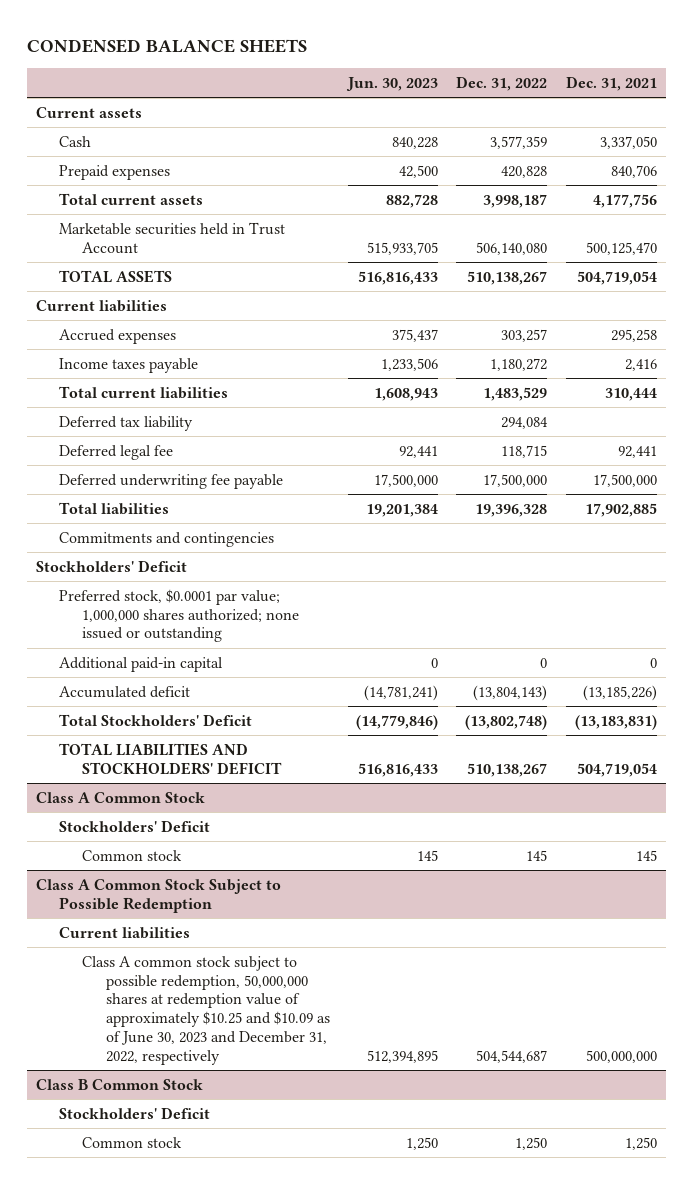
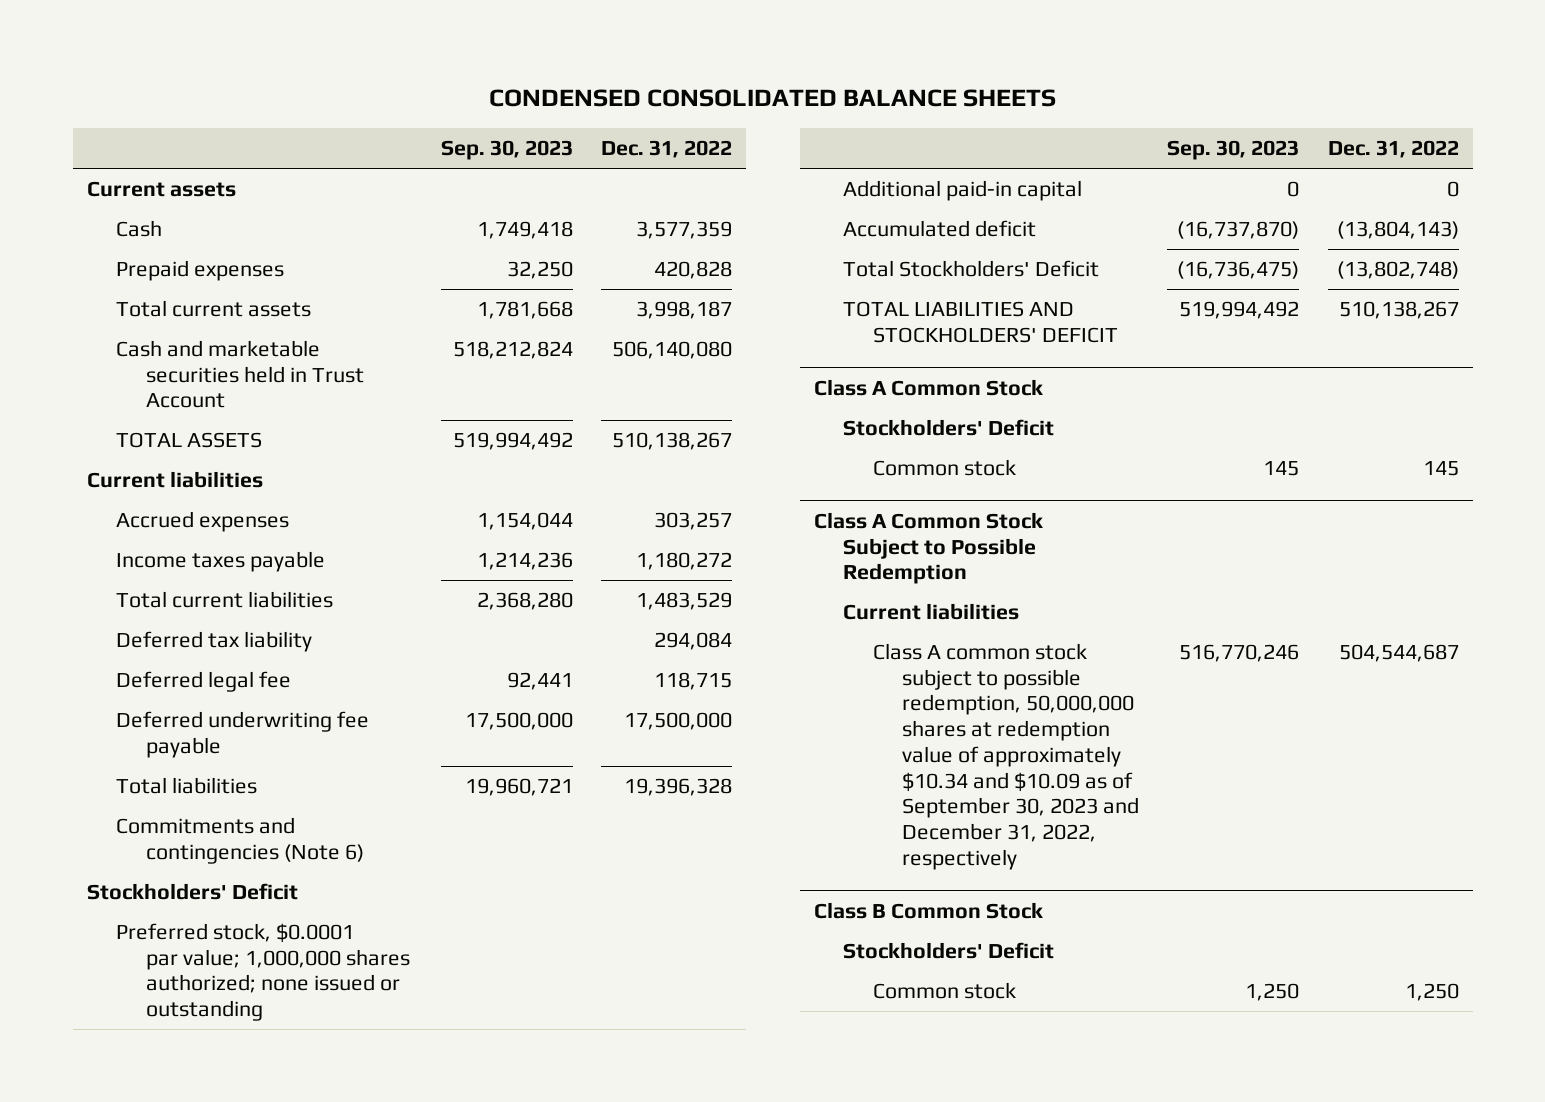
- CONDENSED BALANCE SHEETS
+ CONDENSED CONSOLIDATED BALANCE SHEETS
- | Jun. 30, 2023 | Dec. 31, 2022 | Dec. 31, 2021
+ | Sep. 30, 2023 | Dec. 31, 2022
- Marketable securities held in Trust Account | 515,933,705 | 506,140,080 | 500,125,470
+ Cash and marketable securities held in Trust Account | 518,212,824 | 506,140,080
- Commitments and contingencies
+ Commitments and contingencies (Note 6)
@ Class A Common Stock Subject to Possible Redemption
- Class A common stock subject to possible redemption, 50,000,000 shares at redemption value of approximately $10.25 and $10.09 as of June 30, 2023 and December 31, 2022, respectively | 512,394,895 | 504,544,687 | 500,000,000
+ Class A common stock subject to possible redemption, 50,000,000 shares at redemption value of approximately $10.34 and $10.09 as of September 30, 2023 and December 31, 2022, respectively | 516,770,246 | 504,544,687

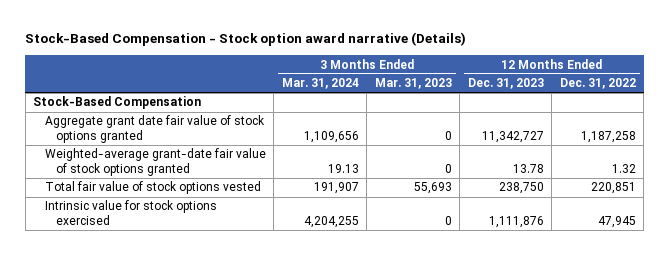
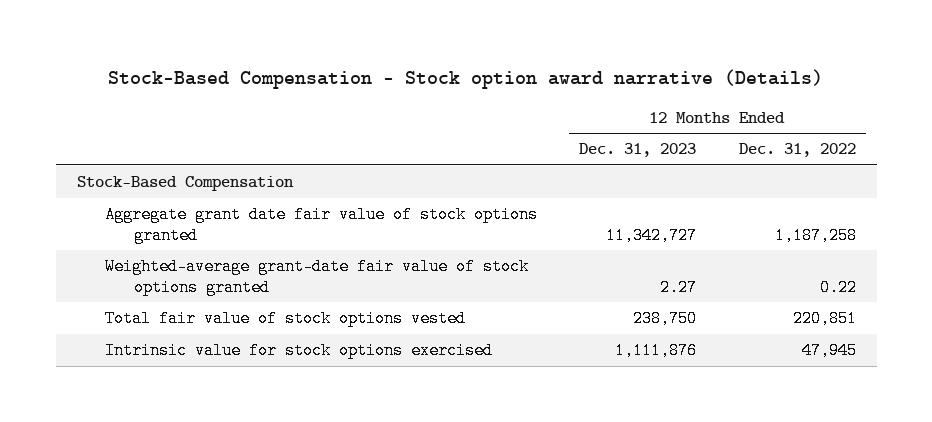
- | 3 Months Ended Mar. 31, 2024 | 3 Months Ended Mar. 31, 2023 | 12 Months Ended Dec. 31, 2023 | 12 Months Ended Dec. 31, 2022
+ | 12 Months Ended Dec. 31, 2023 | 12 Months Ended Dec. 31, 2022
- Weighted-average grant-date fair value of stock options granted | 19.13 | 0 | 13.78 | 1.32
+ Weighted-average grant-date fair value of stock options granted | 2.27 | 0.22

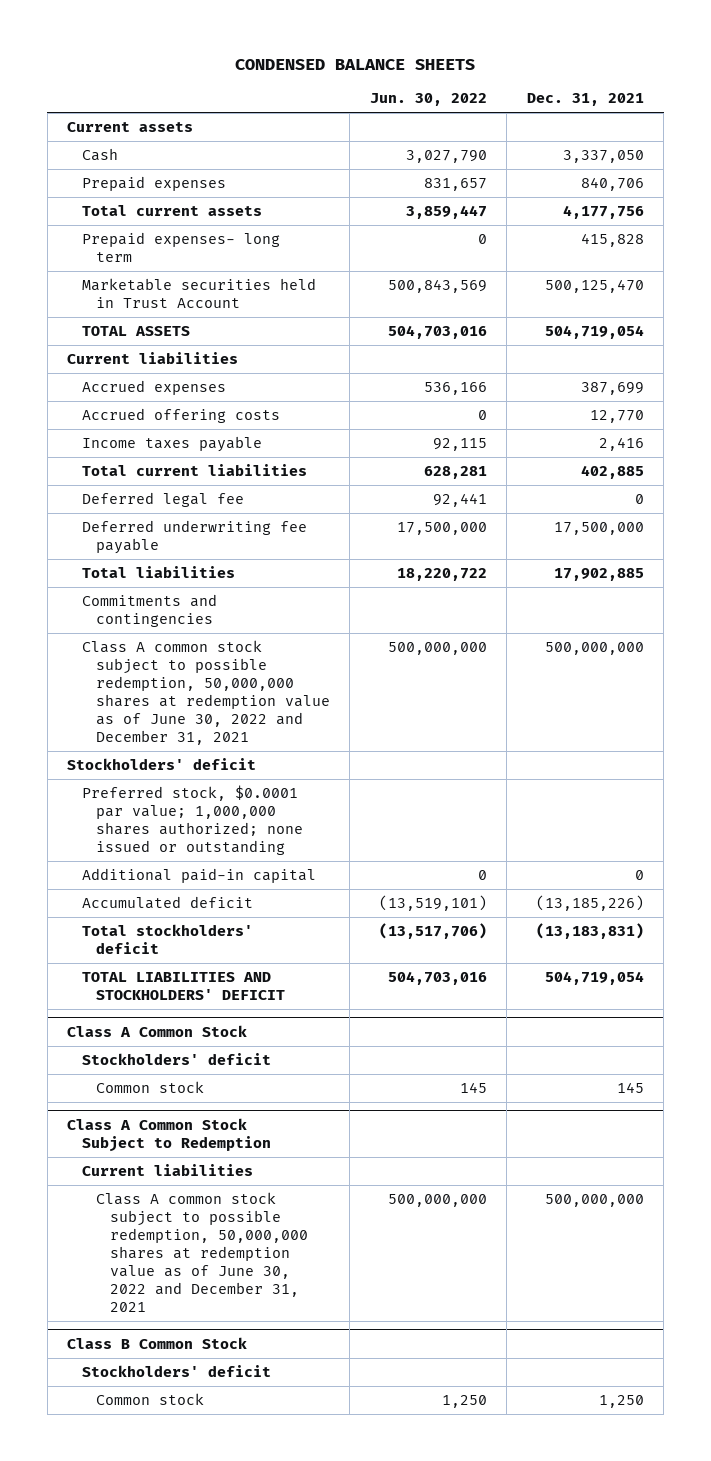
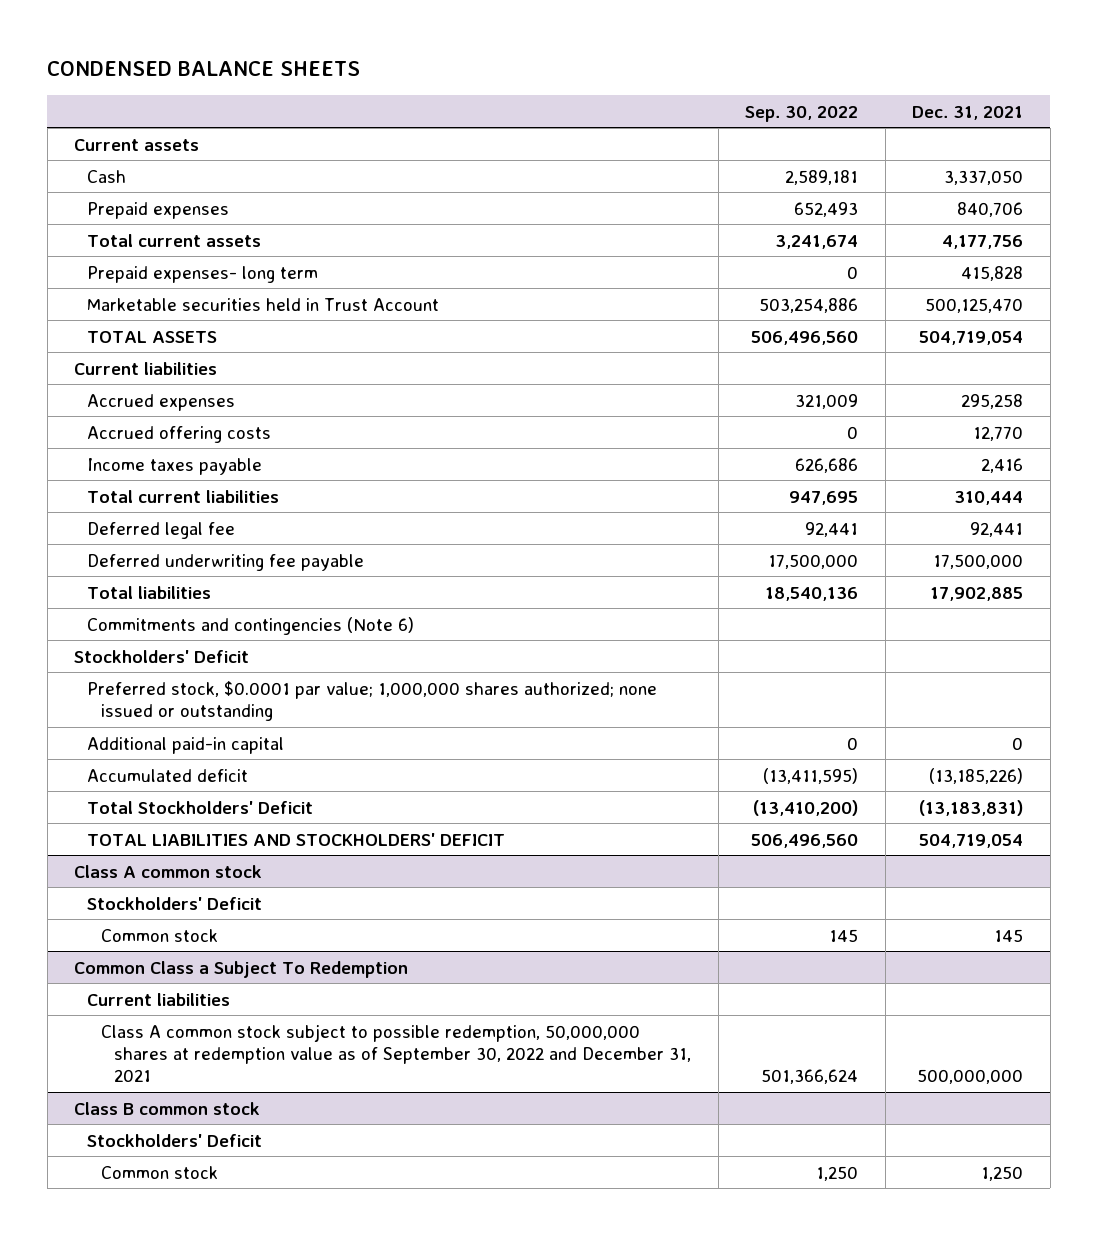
- | Jun. 30, 2022 | Dec. 31, 2021
+ | Sep. 30, 2022 | Dec. 31, 2021
- Accrued expenses | 536,166 | 387,699
+ Accrued expenses | 321,009 | 295,258
- Total current liabilities | 628,281 | 402,885
- Deferred legal fee | 92,441 | 0
+ Total current liabilities | 947,695 | 310,444
+ Deferred legal fee | 92,441 | 92,441
- Commitments and contingencies
- Class A common stock subject to possible redemption, 50,000,000 shares at redemption value as of June 30, 2022 and December 31, 2021 | 500,000,000 | 500,000,000
- Stockholders' deficit
+ Commitments and contingencies (Note 6)
+ Stockholders' Deficit
- Total stockholders' deficit | (13,517,706) | (13,183,831)
+ Total Stockholders' Deficit | (13,410,200) | (13,183,831)
- Class A Common Stock
- Stockholders' deficit
+ Class A common stock
+ Stockholders' Deficit
- Class A Common Stock Subject to Redemption
+ Common Class a Subject To Redemption
- Class A common stock subject to possible redemption, 50,000,000 shares at redemption value as of June 30, 2022 and December 31, 2021 | 500,000,000 | 500,000,000
- Class B Common Stock
- Stockholders' deficit
+ Class A common stock subject to possible redemption, 50,000,000 shares at redemption value as of September 30, 2022 and December 31, 2021 | 501,366,624 | 500,000,000
+ Class B common stock
+ Stockholders' Deficit

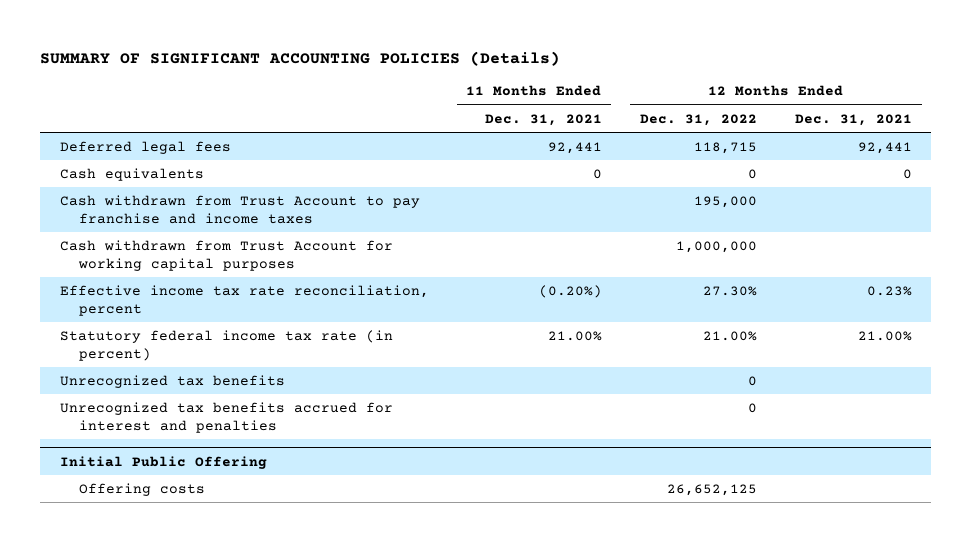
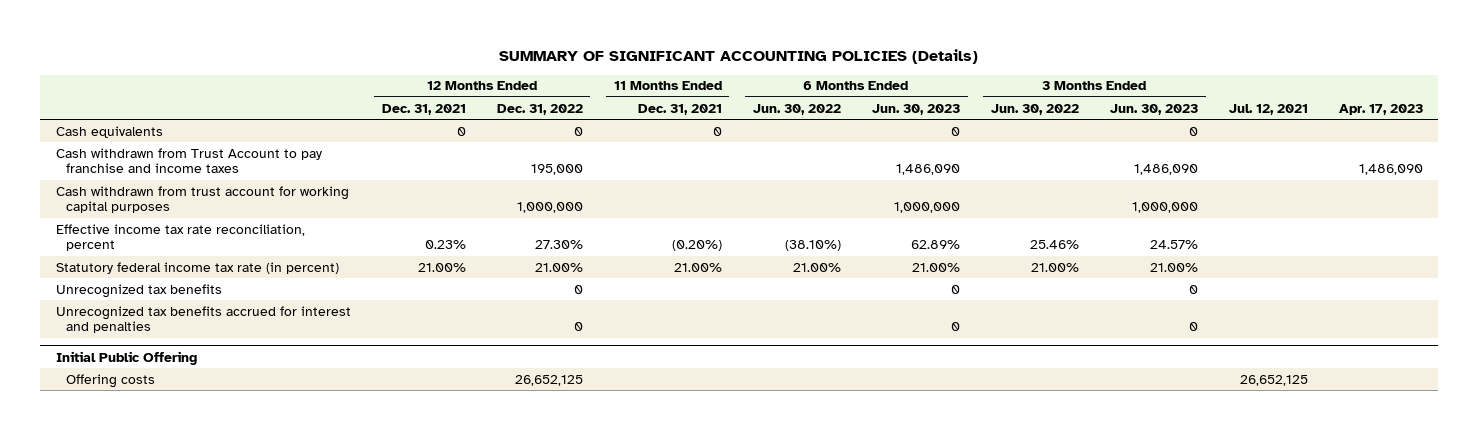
- | 11 Months Ended Dec. 31, 2021 | 12 Months Ended Dec. 31, 2022 | 12 Months Ended Dec. 31, 2021
+ | 12 Months Ended Dec. 31, 2021 | 12 Months Ended Dec. 31, 2022 | 11 Months Ended Dec. 31, 2021 | 6 Months Ended Jun. 30, 2022 | 6 Months Ended Jun. 30, 2023 | 3 Months Ended Jun. 30, 2022 | 3 Months Ended Jun. 30, 2023 | Jul. 12, 2021 | Apr. 17, 2023
- Deferred legal fees | 92,441 | 118,715 | 92,441
- Cash withdrawn from Trust Account for working capital purposes | | 1,000,000 |
+ Cash withdrawn from trust account for working capital purposes | | 1,000,000 | | | 1,000,000 | | 1,000,000 | |

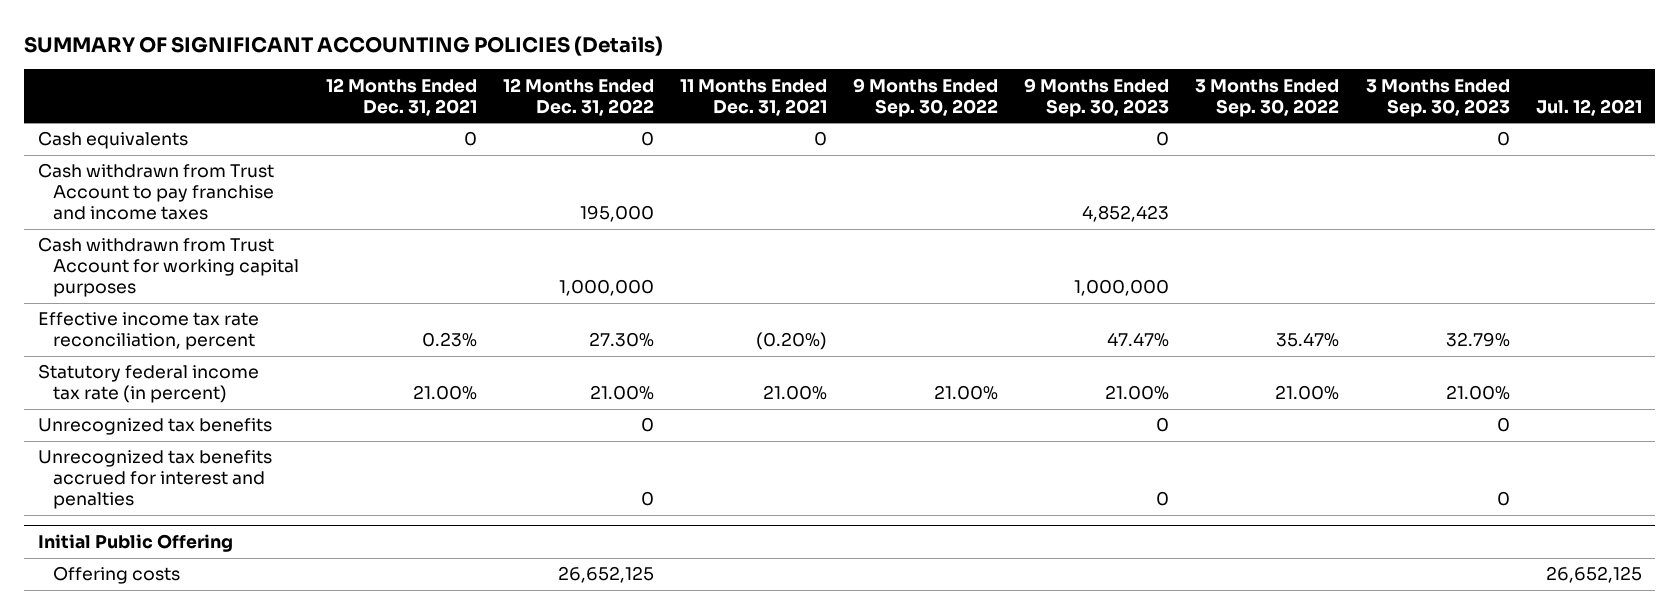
- | 12 Months Ended Dec. 31, 2021 | 12 Months Ended Dec. 31, 2022 | 11 Months Ended Dec. 31, 2021 | 6 Months Ended Jun. 30, 2022 | 6 Months Ended Jun. 30, 2023 | 3 Months Ended Jun. 30, 2022 | 3 Months Ended Jun. 30, 2023 | Jul. 12, 2021 | Apr. 17, 2023
+ | 12 Months Ended Dec. 31, 2021 | 12 Months Ended Dec. 31, 2022 | 11 Months Ended Dec. 31, 2021 | 9 Months Ended Sep. 30, 2022 | 9 Months Ended Sep. 30, 2023 | 3 Months Ended Sep. 30, 2022 | 3 Months Ended Sep. 30, 2023 | Jul. 12, 2021
- Cash withdrawn from trust account for working capital purposes | | 1,000,000 | | | 1,000,000 | | 1,000,000 | |
+ Cash withdrawn from Trust Account for working capital purposes | | 1,000,000 | | | 1,000,000 | | |

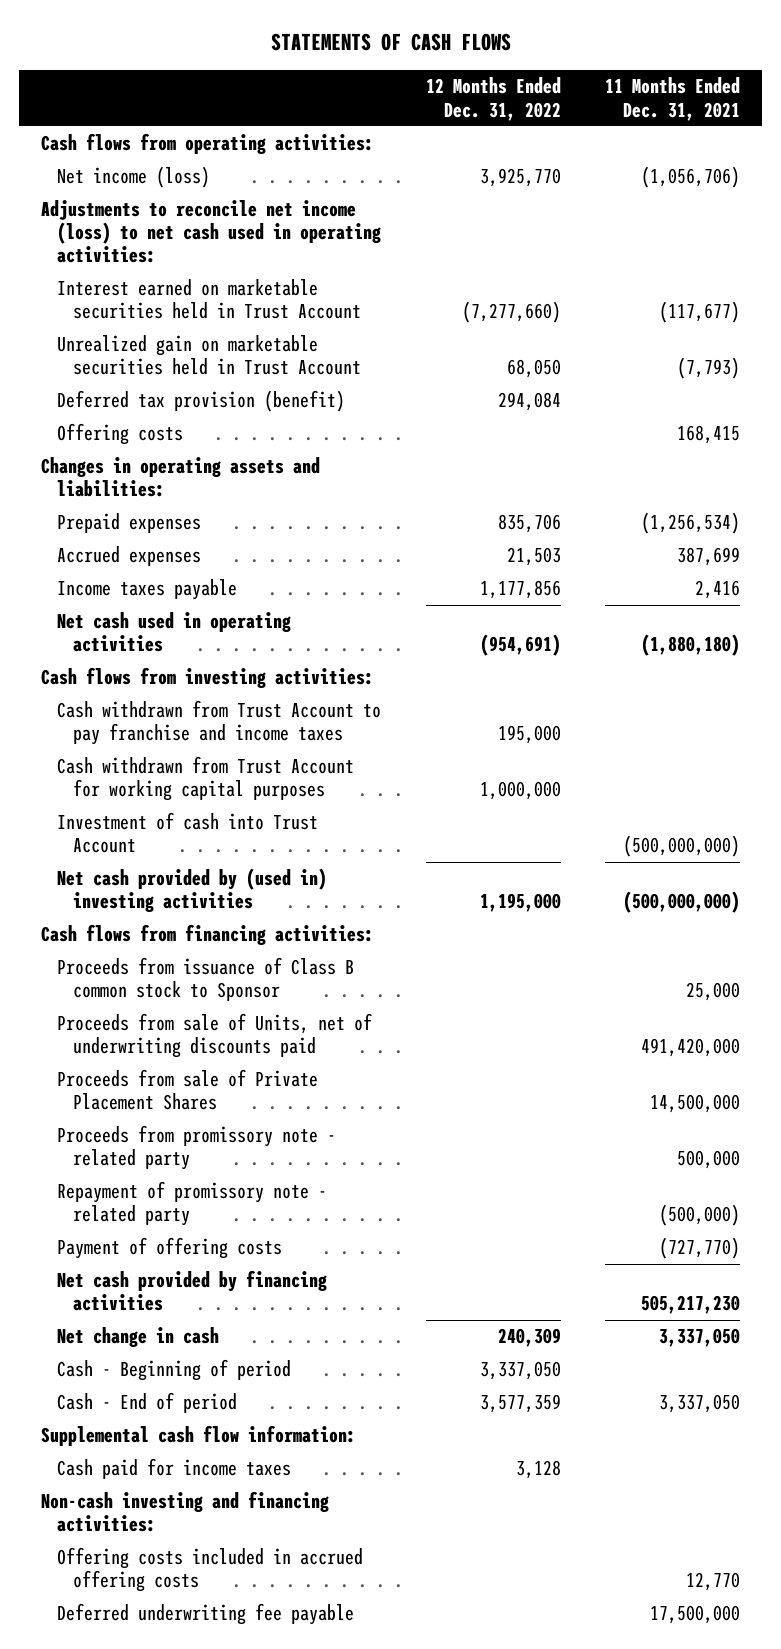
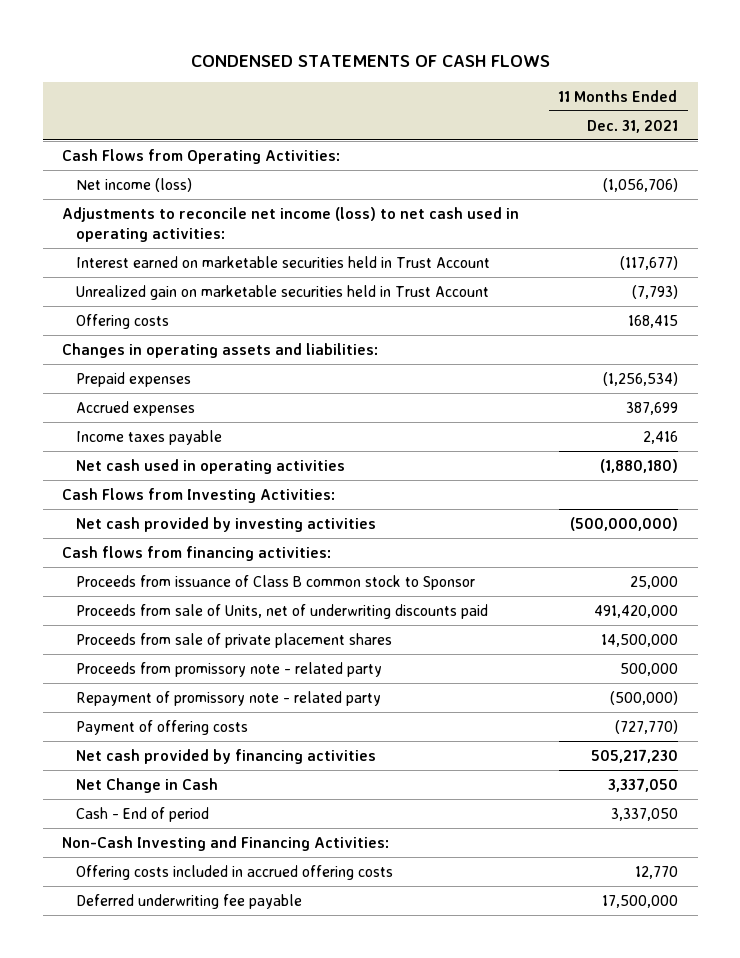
- STATEMENTS OF CASH FLOWS
+ CONDENSED STATEMENTS OF CASH FLOWS
- | 12 Months Ended Dec. 31, 2022 | 11 Months Ended Dec. 31, 2021
+ | 11 Months Ended Dec. 31, 2021
- Cash flows from operating activities:
+ Cash Flows from Operating Activities:
- Deferred tax provision (benefit) | 294,084 |
- Cash flows from investing activities:
- Cash withdrawn from Trust Account to pay franchise and income taxes | 195,000 |
- Cash withdrawn from Trust Account for working capital purposes | 1,000,000 |
- Investment of cash into Trust Account | | (500,000,000)
- Net cash provided by (used in) investing activities | 1,195,000 | (500,000,000)
+ Cash Flows from Investing Activities:
+ Net cash provided by investing activities | (500,000,000)
- Proceeds from sale of Private Placement Shares | | 14,500,000
+ Proceeds from sale of private placement shares | 14,500,000
- Net change in cash | 240,309 | 3,337,050
- Cash - Beginning of period | 3,337,050 |
+ Net Change in Cash | 3,337,050
- Supplemental cash flow information:
- Cash paid for income taxes | 3,128 |
- Non-cash investing and financing activities:
+ Non-Cash Investing and Financing Activities:

